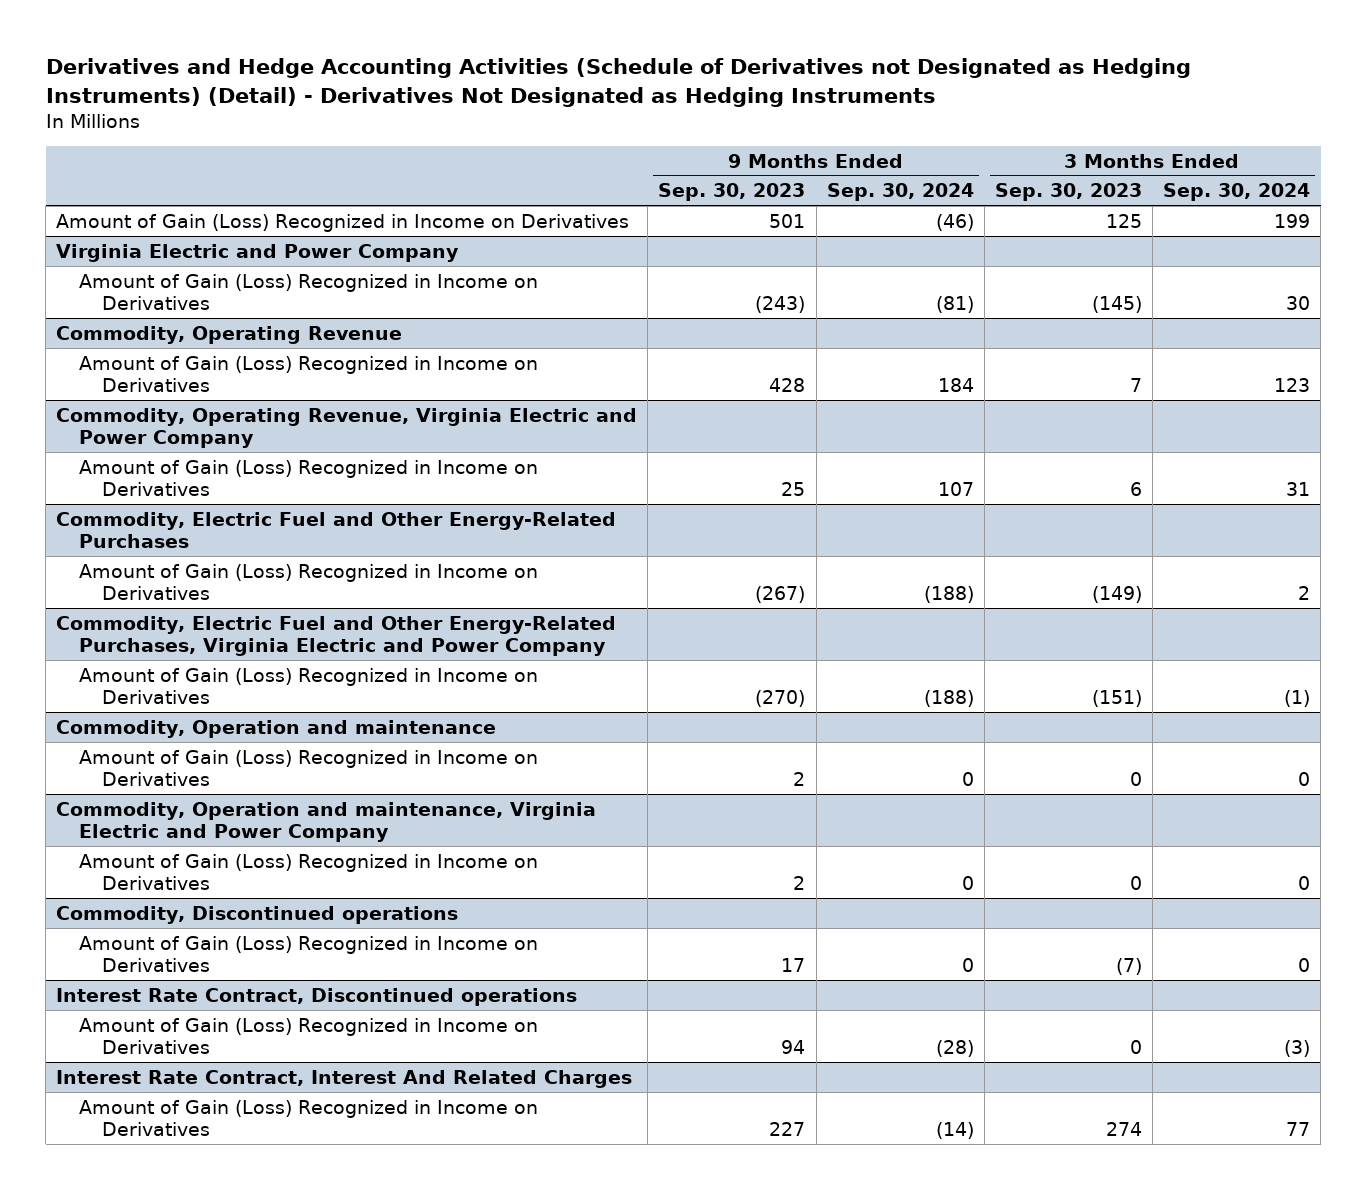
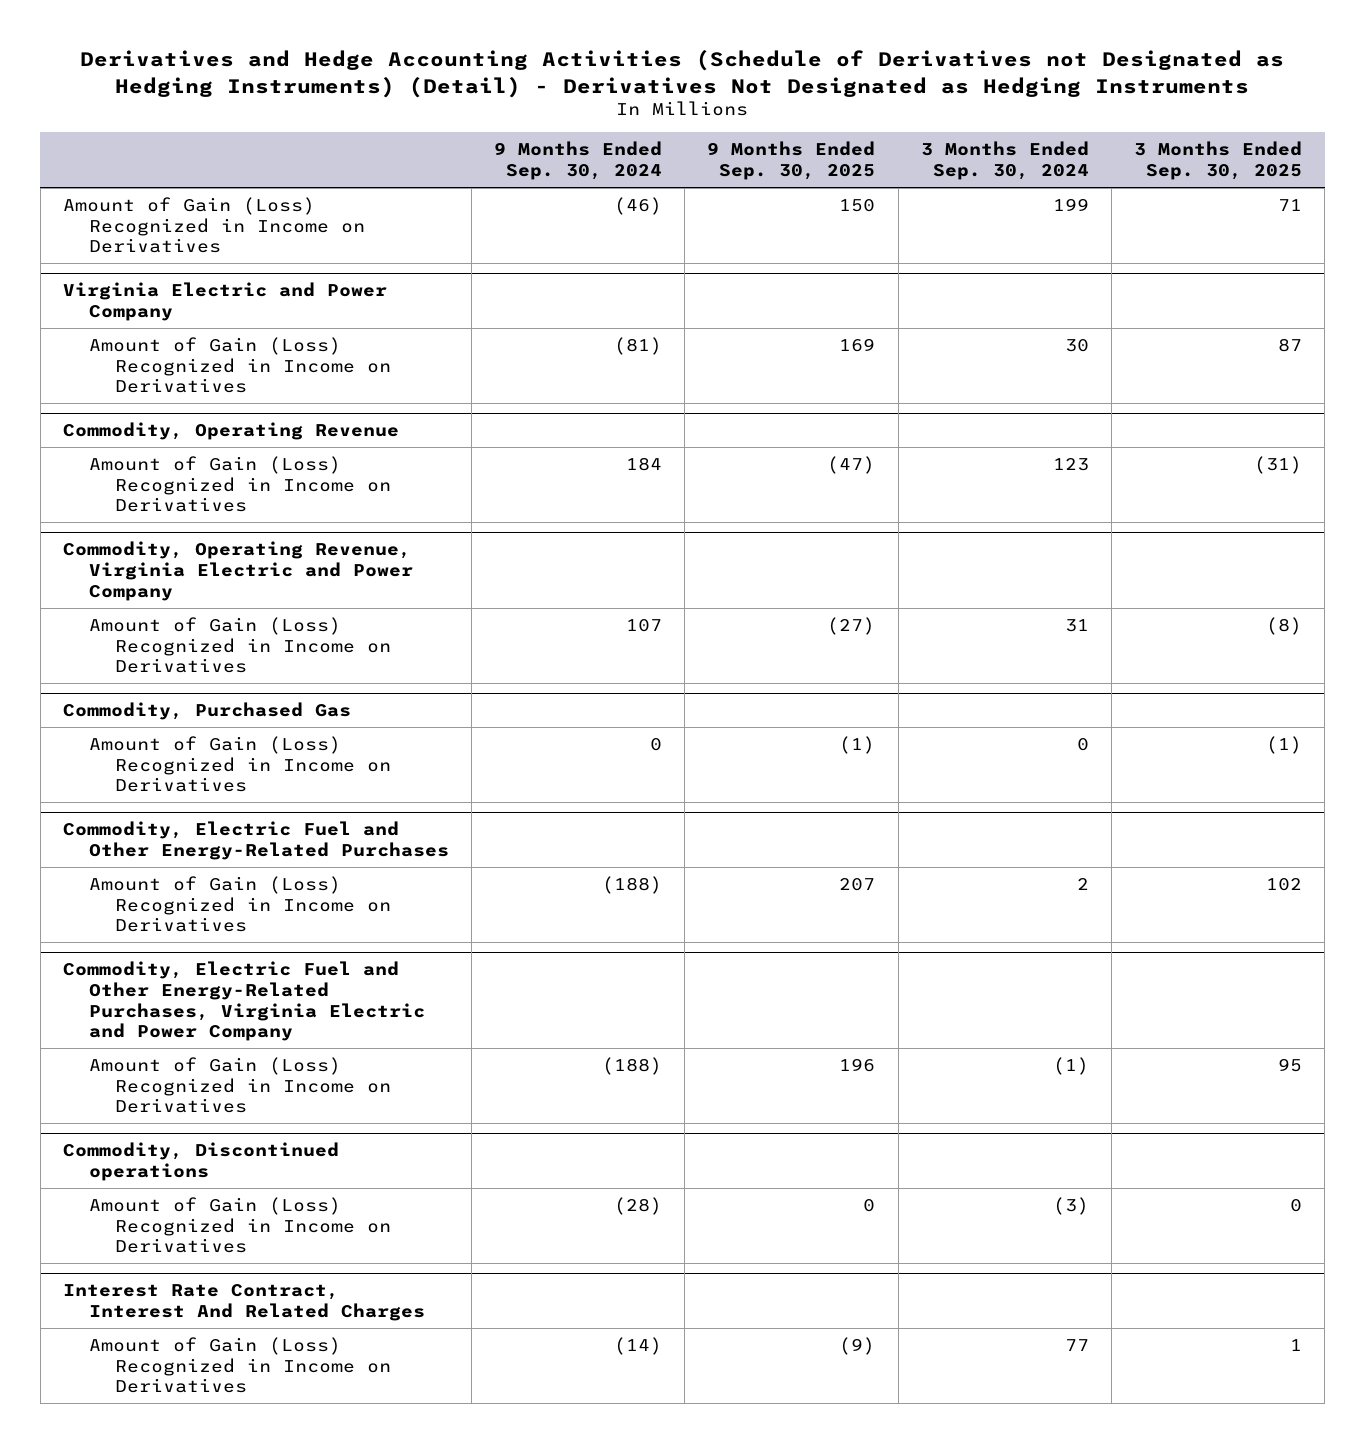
- | 9 Months Ended Sep. 30, 2023 | 9 Months Ended Sep. 30, 2024 | 3 Months Ended Sep. 30, 2023 | 3 Months Ended Sep. 30, 2024
+ | 9 Months Ended Sep. 30, 2024 | 9 Months Ended Sep. 30, 2025 | 3 Months Ended Sep. 30, 2024 | 3 Months Ended Sep. 30, 2025
+ Commodity, Purchased Gas
+ Amount of Gain (Loss) Recognized in Income on Derivatives | 0 | (1) | 0 | (1)
- Commodity, Operation and maintenance
- Amount of Gain (Loss) Recognized in Income on Derivatives | 2 | 0 | 0 | 0
- Commodity, Operation and maintenance, Virginia Electric and Power Company
- Amount of Gain (Loss) Recognized in Income on Derivatives | 2 | 0 | 0 | 0
@ Commodity, Discontinued operations
- Amount of Gain (Loss) Recognized in Income on Derivatives | 17 | 0 | (7) | 0
- Interest Rate Contract, Discontinued operations

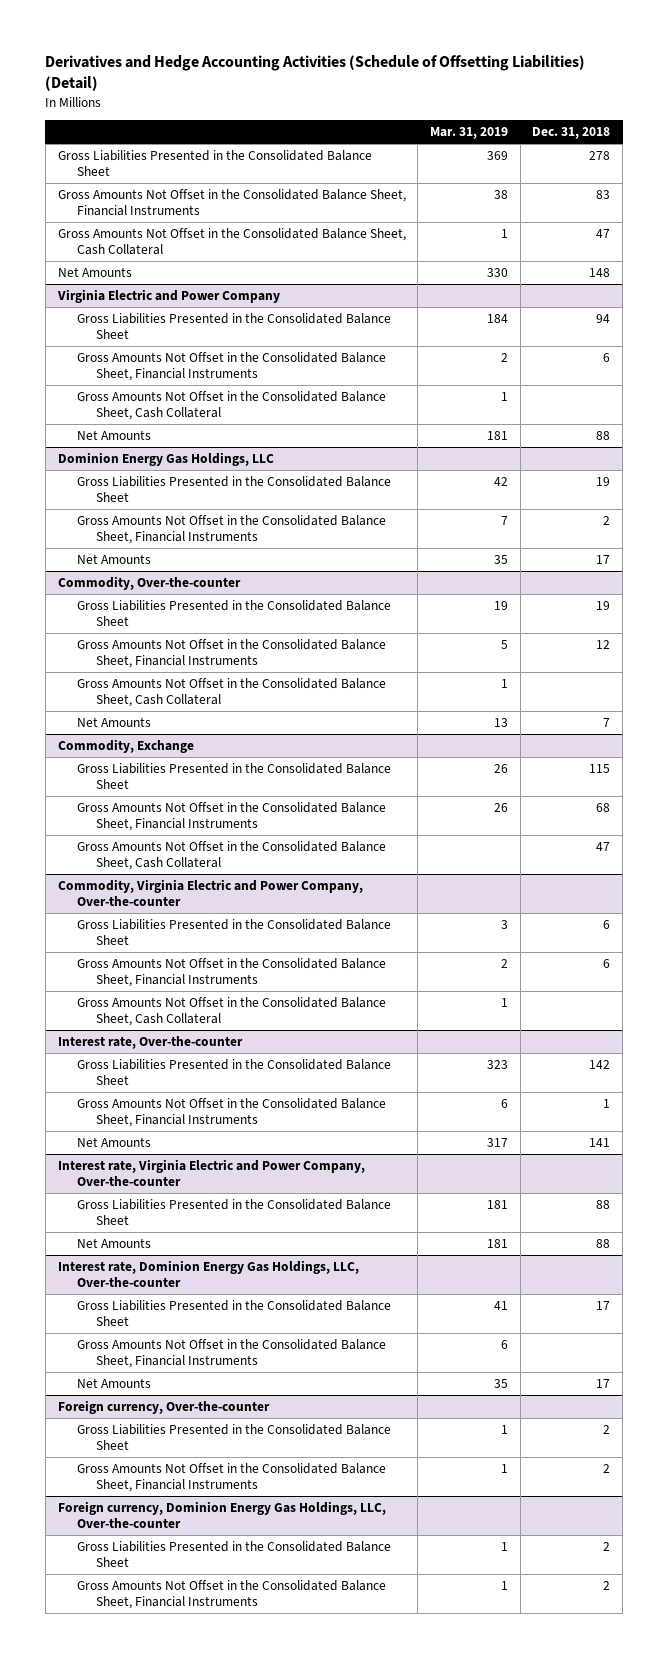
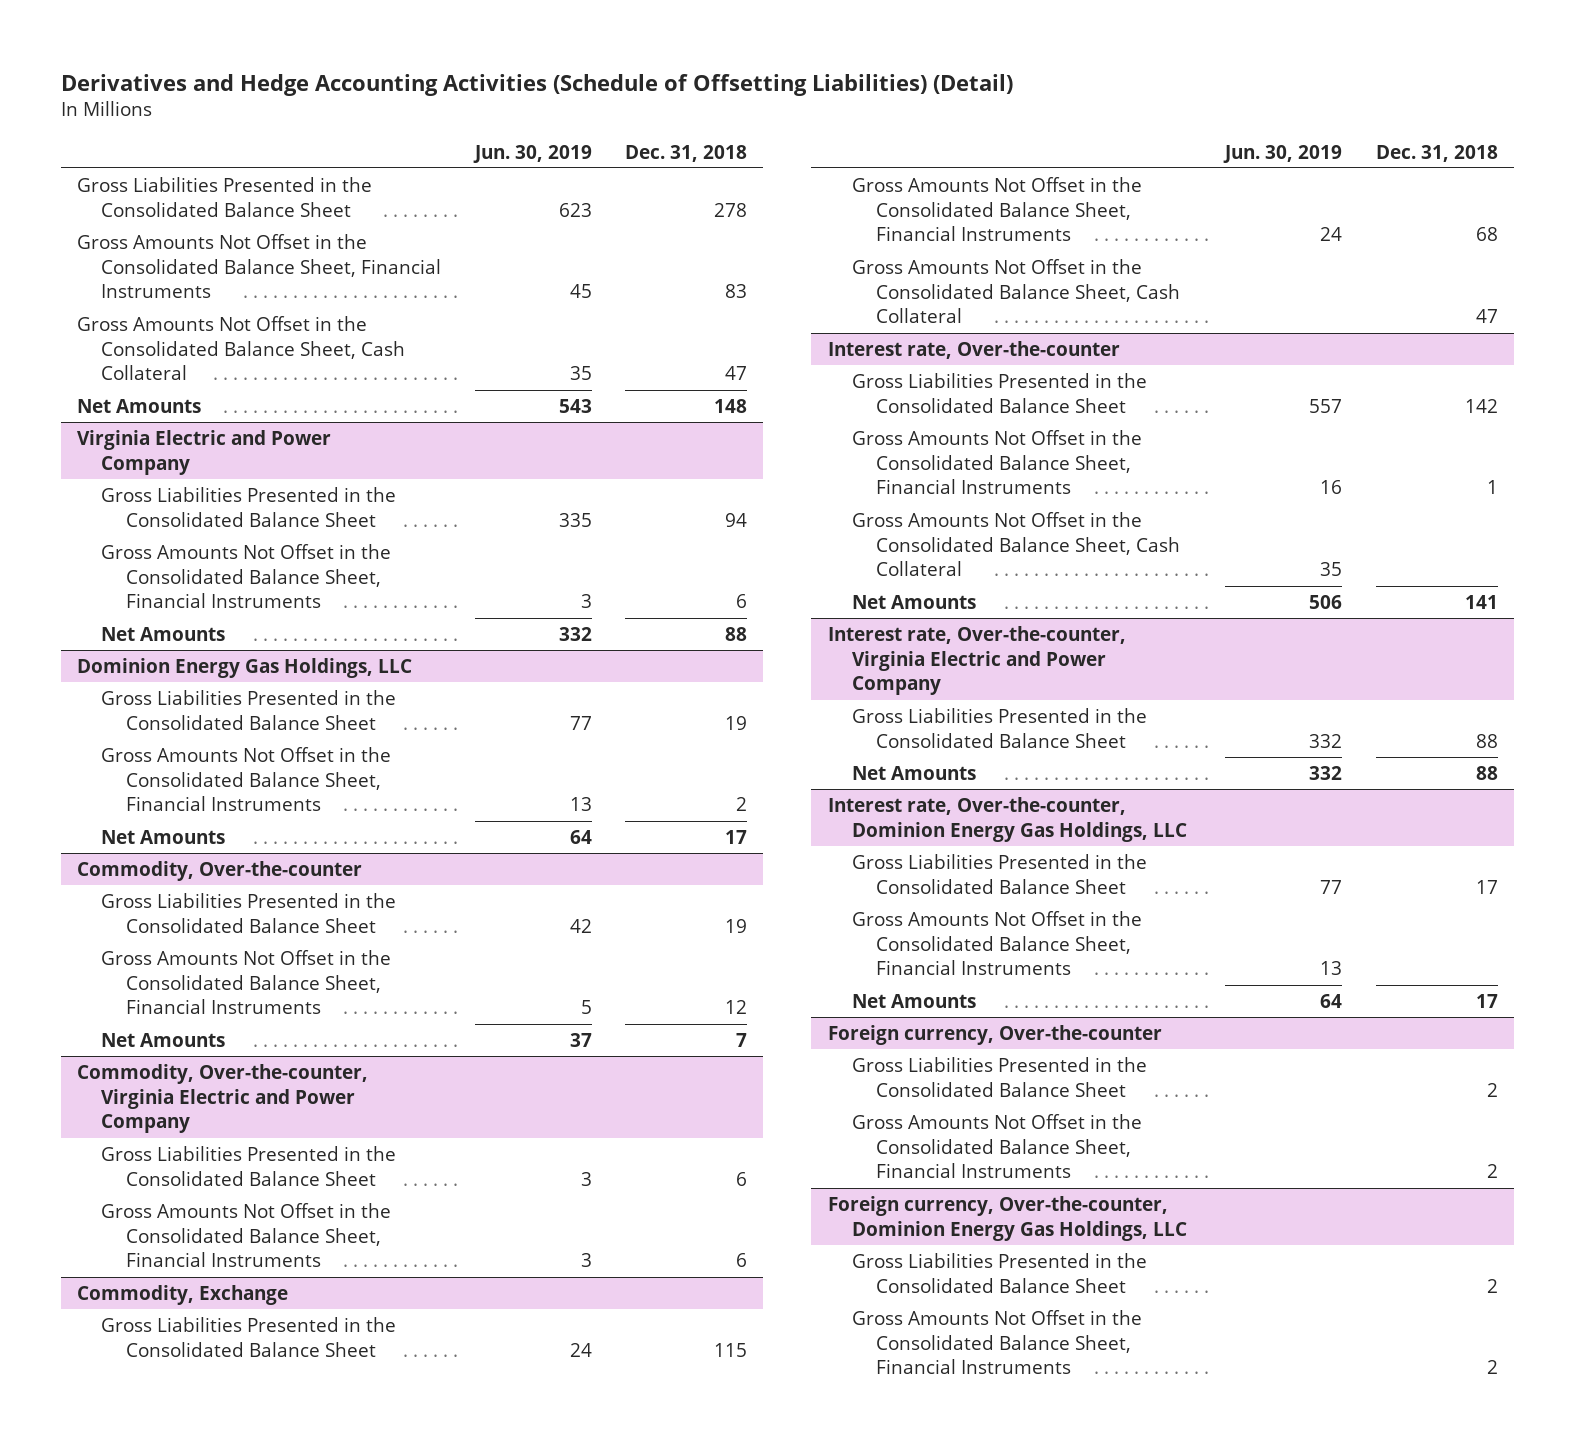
- | Mar. 31, 2019 | Dec. 31, 2018
+ | Jun. 30, 2019 | Dec. 31, 2018
@ Virginia Electric and Power Company
- Gross Amounts Not Offset in the Consolidated Balance Sheet, Cash Collateral | 1 |
@ Commodity, Over-the-counter
- Gross Amounts Not Offset in the Consolidated Balance Sheet, Cash Collateral | 1 |
+ Commodity, Over-the-counter, Virginia Electric and Power Company
+ Gross Liabilities Presented in the Consolidated Balance Sheet | 3 | 6
+ Gross Amounts Not Offset in the Consolidated Balance Sheet, Financial Instruments | 3 | 6
- Commodity, Virginia Electric and Power Company, Over-the-counter
- Gross Liabilities Presented in the Consolidated Balance Sheet | 3 | 6
- Gross Amounts Not Offset in the Consolidated Balance Sheet, Financial Instruments | 2 | 6
- Gross Amounts Not Offset in the Consolidated Balance Sheet, Cash Collateral | 1 |
@ Interest rate, Over-the-counter
+ Gross Amounts Not Offset in the Consolidated Balance Sheet, Cash Collateral | 35 |
- Interest rate, Virginia Electric and Power Company, Over-the-counter
+ Interest rate, Over-the-counter, Virginia Electric and Power Company
- Interest rate, Dominion Energy Gas Holdings, LLC, Over-the-counter
+ Interest rate, Over-the-counter, Dominion Energy Gas Holdings, LLC
- Foreign currency, Dominion Energy Gas Holdings, LLC, Over-the-counter
+ Foreign currency, Over-the-counter, Dominion Energy Gas Holdings, LLC

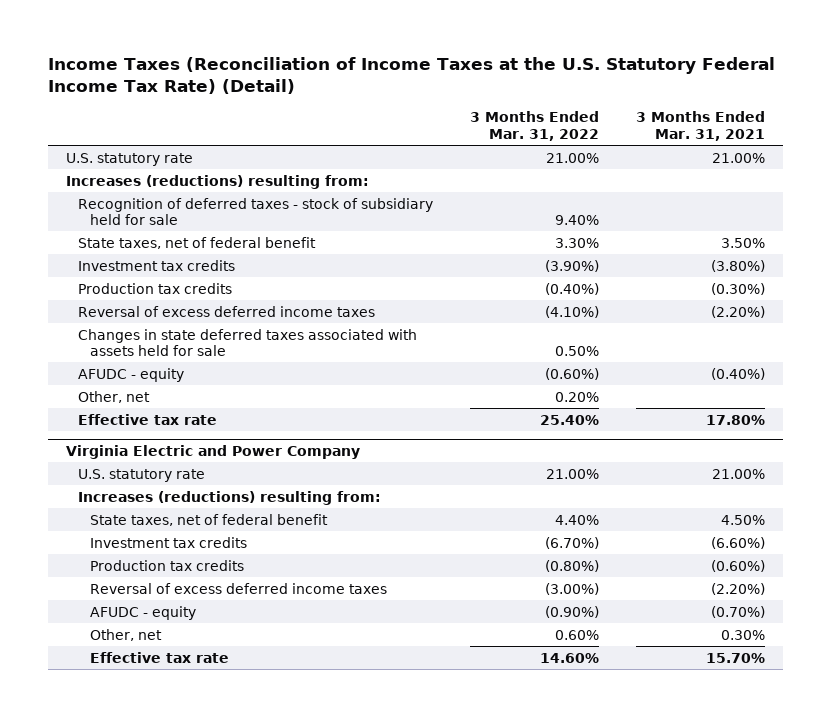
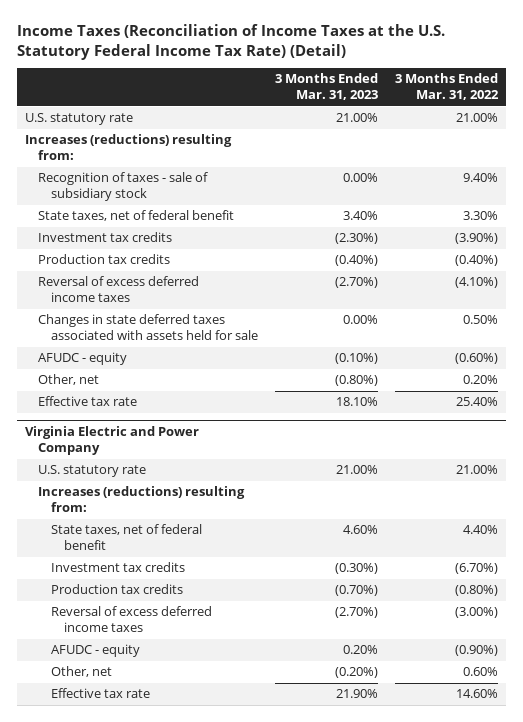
- | 3 Months Ended Mar. 31, 2022 | 3 Months Ended Mar. 31, 2021
+ | 3 Months Ended Mar. 31, 2023 | 3 Months Ended Mar. 31, 2022
- Recognition of deferred taxes - stock of subsidiary held for sale | 9.40% |
+ Recognition of taxes - sale of subsidiary stock | 0.00% | 9.40%

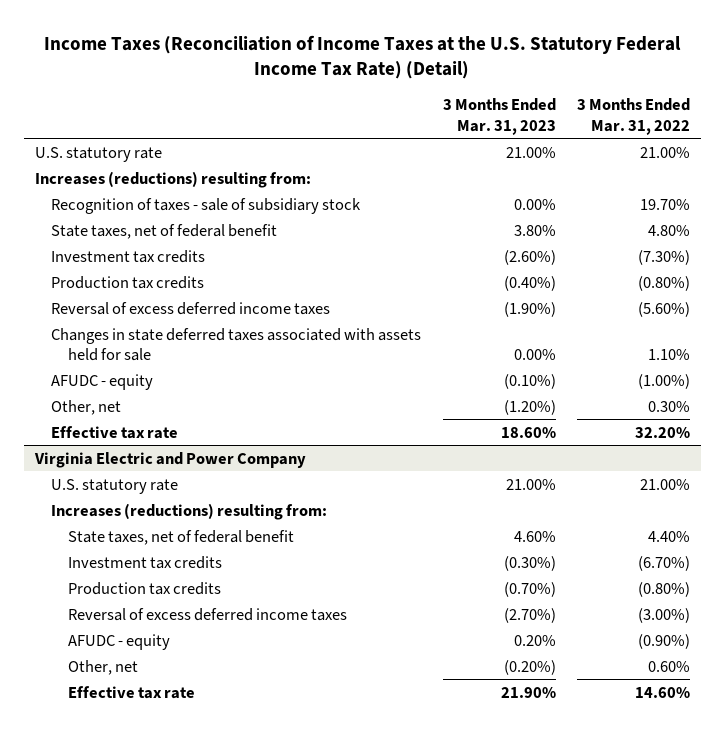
- Recognition of taxes - sale of subsidiary stock | 0.00% | 9.40%
- State taxes, net of federal benefit | 3.40% | 3.30%
- Investment tax credits | (2.30%) | (3.90%)
- Production tax credits | (0.40%) | (0.40%)
- Reversal of excess deferred income taxes | (2.70%) | (4.10%)
- Changes in state deferred taxes associated with assets held for sale | 0.00% | 0.50%
- AFUDC - equity | (0.10%) | (0.60%)
- Other, net | (0.80%) | 0.20%
- Effective tax rate | 18.10% | 25.40%
+ Recognition of taxes - sale of subsidiary stock | 0.00% | 19.70%
+ State taxes, net of federal benefit | 3.80% | 4.80%
+ Investment tax credits | (2.60%) | (7.30%)
+ Production tax credits | (0.40%) | (0.80%)
+ Reversal of excess deferred income taxes | (1.90%) | (5.60%)
+ Changes in state deferred taxes associated with assets held for sale | 0.00% | 1.10%
+ AFUDC - equity | (0.10%) | (1.00%)
+ Other, net | (1.20%) | 0.30%
+ Effective tax rate | 18.60% | 32.20%

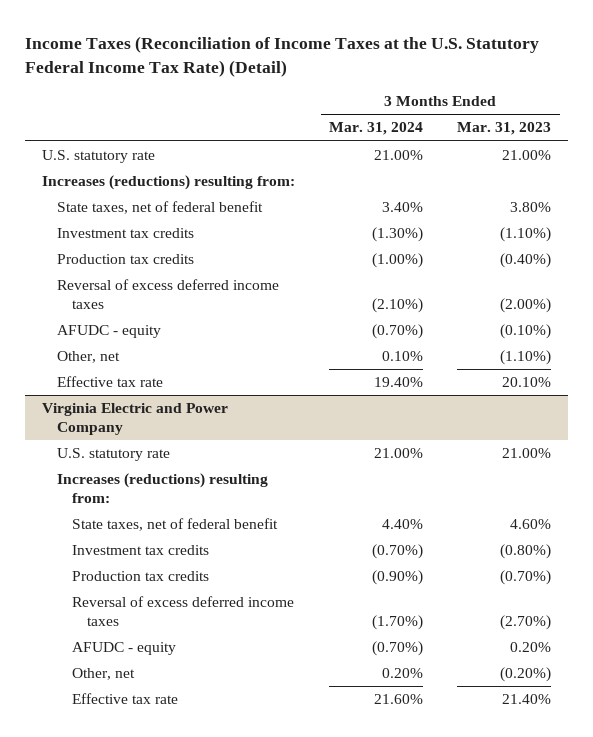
- | 3 Months Ended Mar. 31, 2023 | 3 Months Ended Mar. 31, 2022
+ | 3 Months Ended Mar. 31, 2024 | 3 Months Ended Mar. 31, 2023
- Recognition of taxes - sale of subsidiary stock | 0.00% | 19.70%
- Investment tax credits | (2.60%) | (7.30%)
+ Investment tax credits | (1.30%) | (1.10%)
- Reversal of excess deferred income taxes | (1.90%) | (5.60%)
- Changes in state deferred taxes associated with assets held for sale | 0.00% | 1.10%
+ Reversal of excess deferred income taxes | (2.10%) | (2.00%)
- Other, net | (1.20%) | 0.30%
- Effective tax rate | 18.60% | 32.20%
+ Other, net | 0.10% | (1.10%)
+ Effective tax rate | 19.40% | 20.10%
@ Virginia Electric and Power Company
- Investment tax credits | (0.30%) | (6.70%)
+ Investment tax credits | (0.70%) | (0.80%)
- Effective tax rate | 21.90% | 14.60%
+ Effective tax rate | 21.60% | 21.40%

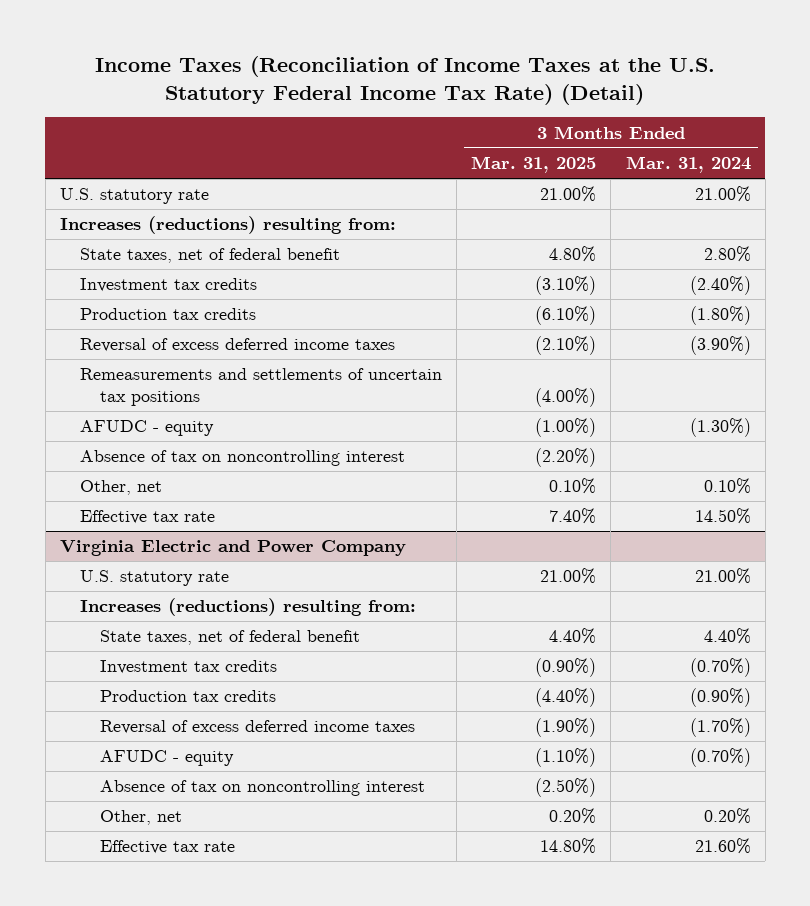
- | 3 Months Ended Mar. 31, 2024 | 3 Months Ended Mar. 31, 2023
+ | 3 Months Ended Mar. 31, 2025 | 3 Months Ended Mar. 31, 2024
- State taxes, net of federal benefit | 3.40% | 3.80%
- Investment tax credits | (1.30%) | (1.10%)
- Production tax credits | (1.00%) | (0.40%)
- Reversal of excess deferred income taxes | (2.10%) | (2.00%)
- AFUDC - equity | (0.70%) | (0.10%)
+ State taxes, net of federal benefit | 4.80% | 2.80%
+ Investment tax credits | (3.10%) | (2.40%)
+ Production tax credits | (6.10%) | (1.80%)
+ Reversal of excess deferred income taxes | (2.10%) | (3.90%)
+ Remeasurements and settlements of uncertain tax positions | (4.00%) |
+ AFUDC - equity | (1.00%) | (1.30%)
+ Absence of tax on noncontrolling interest | (2.20%) |
- Effective tax rate | 19.40% | 20.10%
+ Effective tax rate | 7.40% | 14.50%
@ Virginia Electric and Power Company
+ Absence of tax on noncontrolling interest | (2.50%) |

